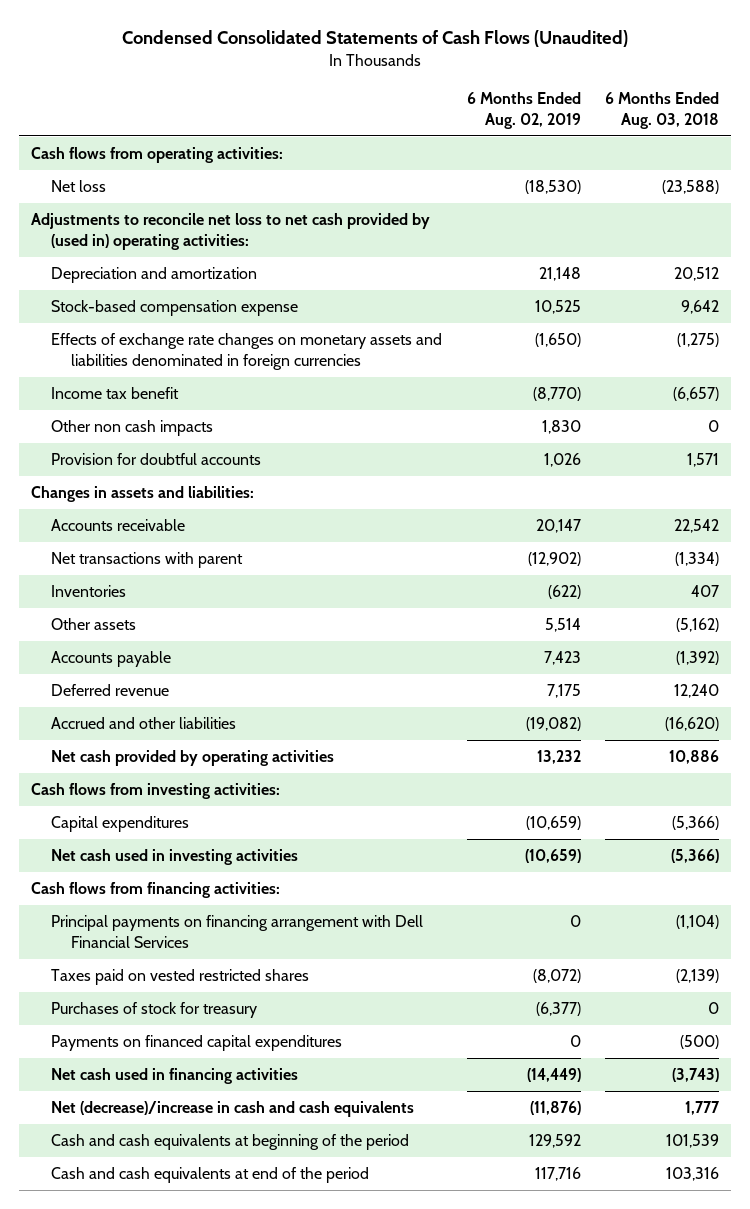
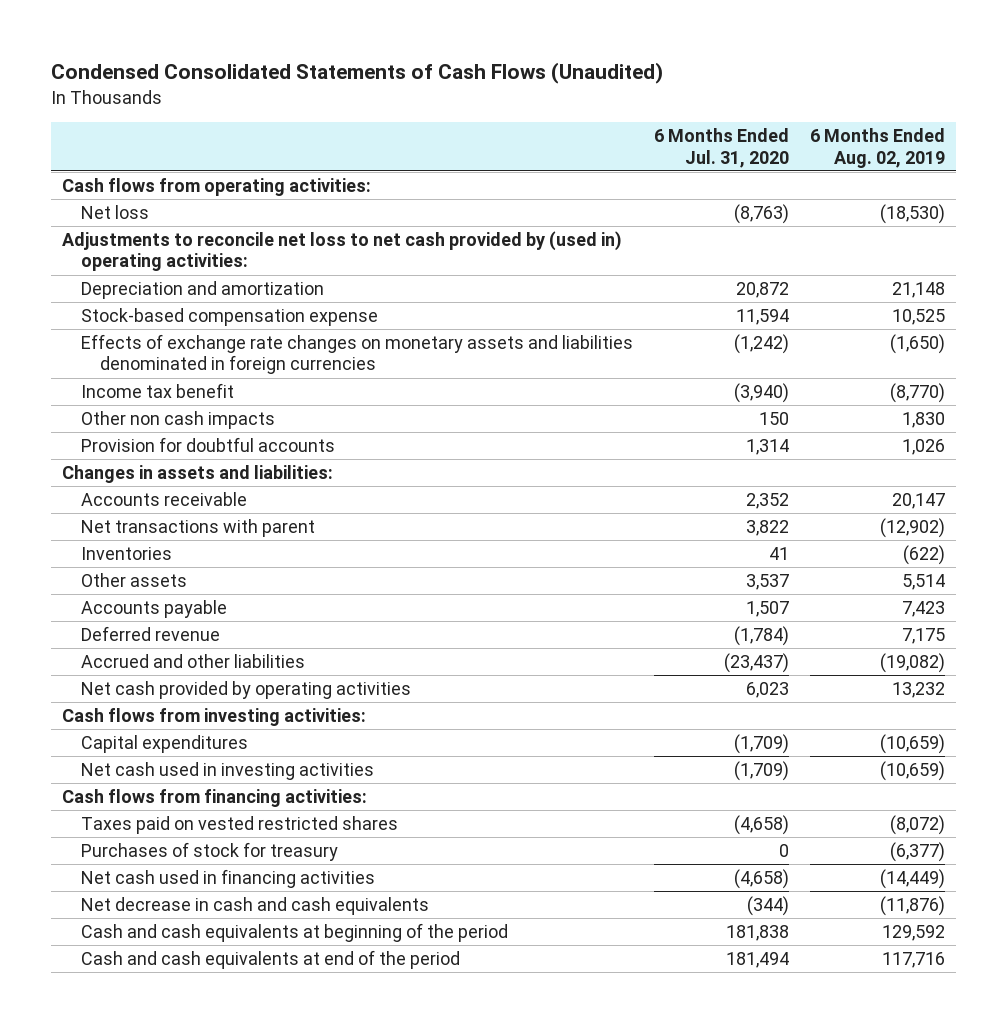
- | 6 Months Ended Aug. 02, 2019 | 6 Months Ended Aug. 03, 2018
+ | 6 Months Ended Jul. 31, 2020 | 6 Months Ended Aug. 02, 2019
- Principal payments on financing arrangement with Dell Financial Services | 0 | (1,104)
- Payments on financed capital expenditures | 0 | (500)
- Net (decrease)/increase in cash and cash equivalents | (11,876) | 1,777
+ Net decrease in cash and cash equivalents | (344) | (11,876)

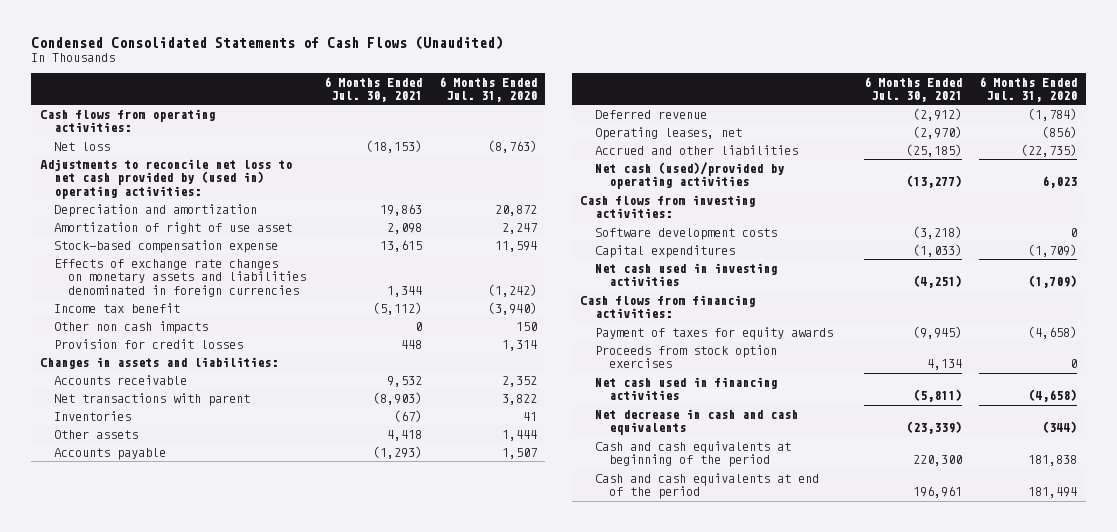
- | 6 Months Ended Jul. 31, 2020 | 6 Months Ended Aug. 02, 2019
+ | 6 Months Ended Jul. 30, 2021 | 6 Months Ended Jul. 31, 2020
+ Amortization of right of use asset | 2,098 | 2,247
- Provision for doubtful accounts | 1,314 | 1,026
+ Provision for credit losses | 448 | 1,314
- Other assets | 3,537 | 5,514
+ Other assets | 4,418 | 1,444
- Accrued and other liabilities | (23,437) | (19,082)
- Net cash provided by operating activities | 6,023 | 13,232
+ Operating leases, net | (2,970) | (856)
+ Accrued and other liabilities | (25,185) | (22,735)
+ Net cash (used)/provided by operating activities | (13,277) | 6,023
+ Software development costs | (3,218) | 0
- Taxes paid on vested restricted shares | (4,658) | (8,072)
- Purchases of stock for treasury | 0 | (6,377)
+ Payment of taxes for equity awards | (9,945) | (4,658)
+ Proceeds from stock option exercises | 4,134 | 0

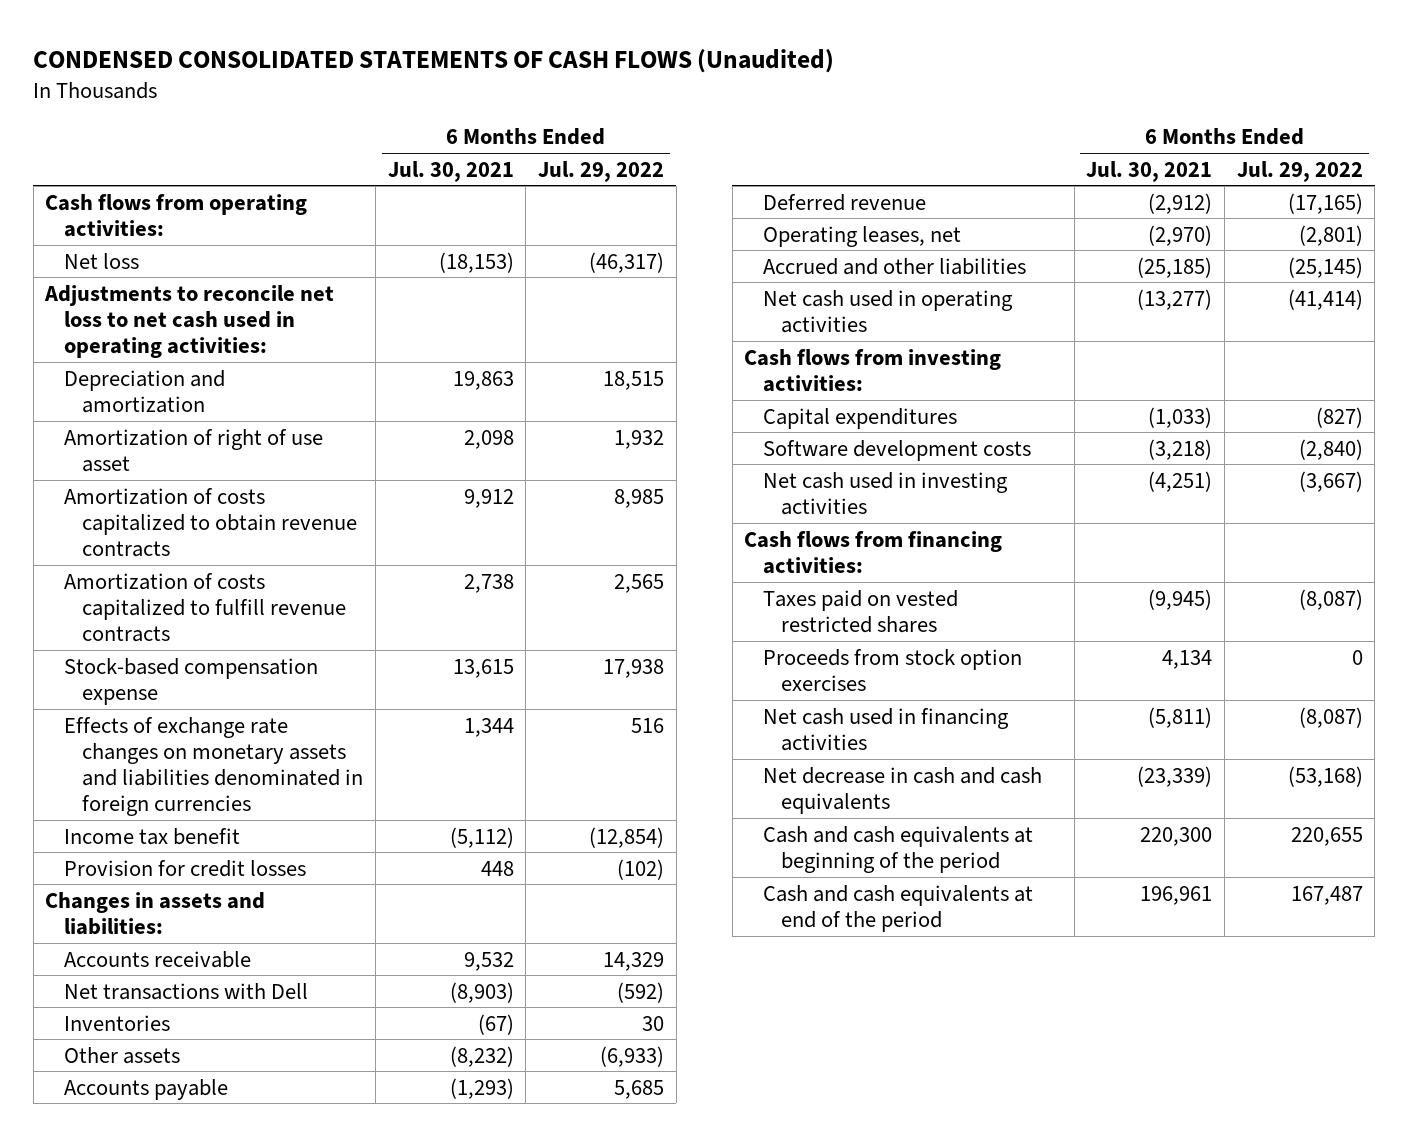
- Condensed Consolidated Statements of Cash Flows (Unaudited)
+ CONDENSED CONSOLIDATED STATEMENTS OF CASH FLOWS (Unaudited)
- | 6 Months Ended Jul. 30, 2021 | 6 Months Ended Jul. 31, 2020
+ | 6 Months Ended Jul. 30, 2021 | 6 Months Ended Jul. 29, 2022
- Adjustments to reconcile net loss to net cash provided by (used in) operating activities:
+ Adjustments to reconcile net loss to net cash used in operating activities:
+ Amortization of costs capitalized to obtain revenue contracts | 9,912 | 8,985
+ Amortization of costs capitalized to fulfill revenue contracts | 2,738 | 2,565
- Other non cash impacts | 0 | 150
- Net transactions with parent | (8,903) | 3,822
+ Net transactions with Dell | (8,903) | (592)
- Other assets | 4,418 | 1,444
+ Other assets | (8,232) | (6,933)
- Net cash (used)/provided by operating activities | (13,277) | 6,023
+ Net cash used in operating activities | (13,277) | (41,414)
moved down: Software development costs | (3,218) | (2,840)
- Payment of taxes for equity awards | (9,945) | (4,658)
+ Taxes paid on vested restricted shares | (9,945) | (8,087)

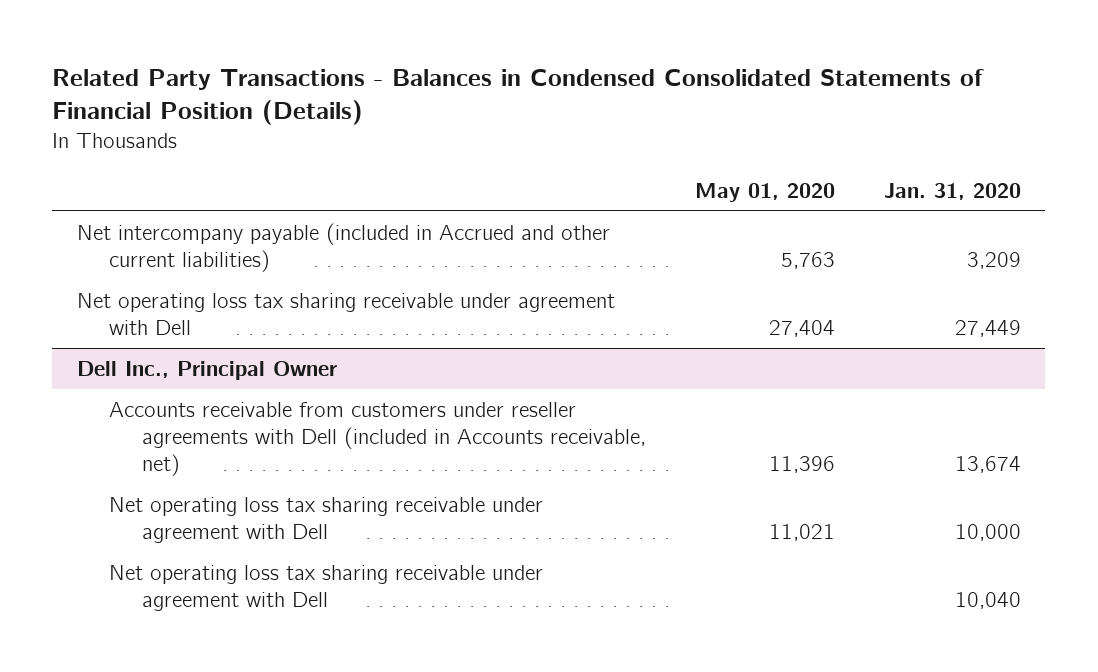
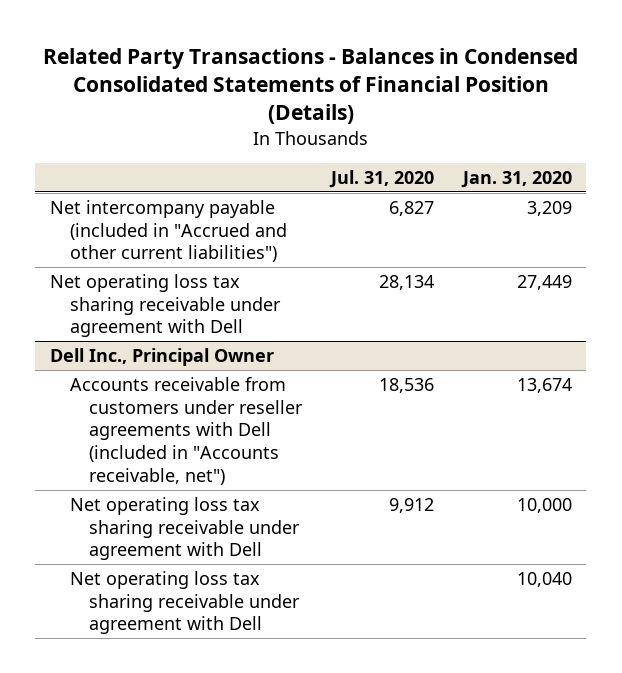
- | May 01, 2020 | Jan. 31, 2020
+ | Jul. 31, 2020 | Jan. 31, 2020
- Net intercompany payable (included in Accrued and other current liabilities) | 5,763 | 3,209
+ Net intercompany payable (included in "Accrued and other current liabilities") | 6,827 | 3,209
@ Dell Inc., Principal Owner
- Accounts receivable from customers under reseller agreements with Dell (included in Accounts receivable, net) | 11,396 | 13,674
+ Accounts receivable from customers under reseller agreements with Dell (included in "Accounts receivable, net") | 18,536 | 13,674

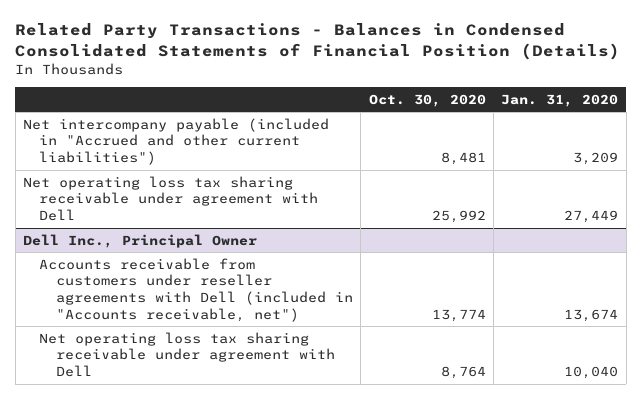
- | Jul. 31, 2020 | Jan. 31, 2020
+ | Oct. 30, 2020 | Jan. 31, 2020
@ Dell Inc., Principal Owner
- Net operating loss tax sharing receivable under agreement with Dell | 9,912 | 10,000

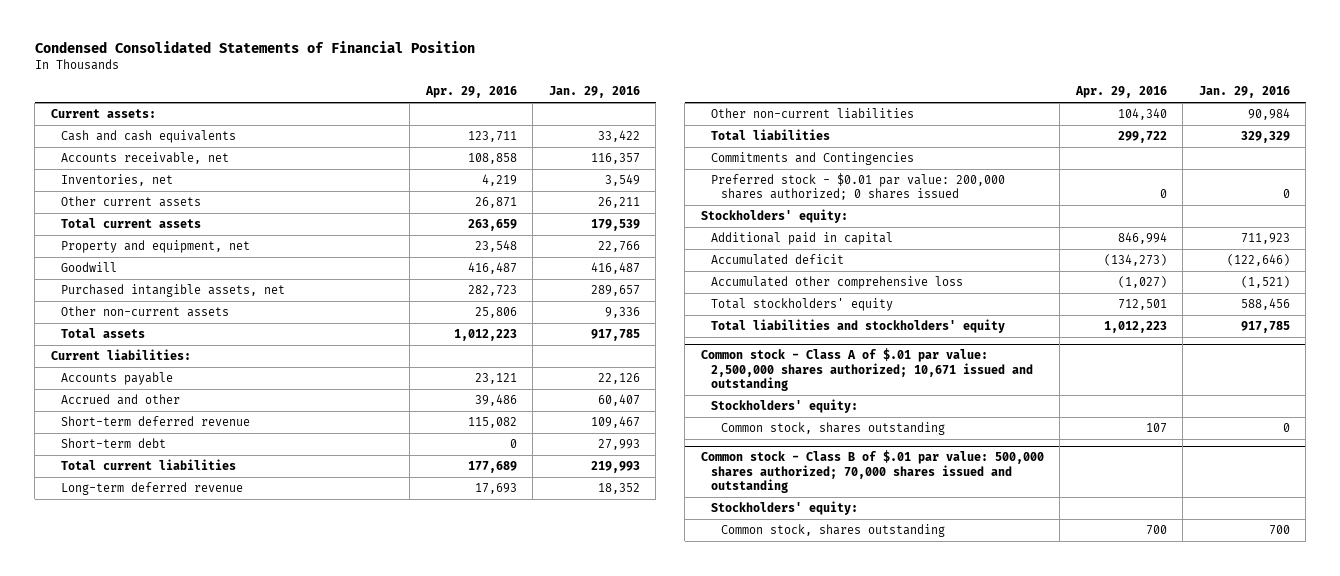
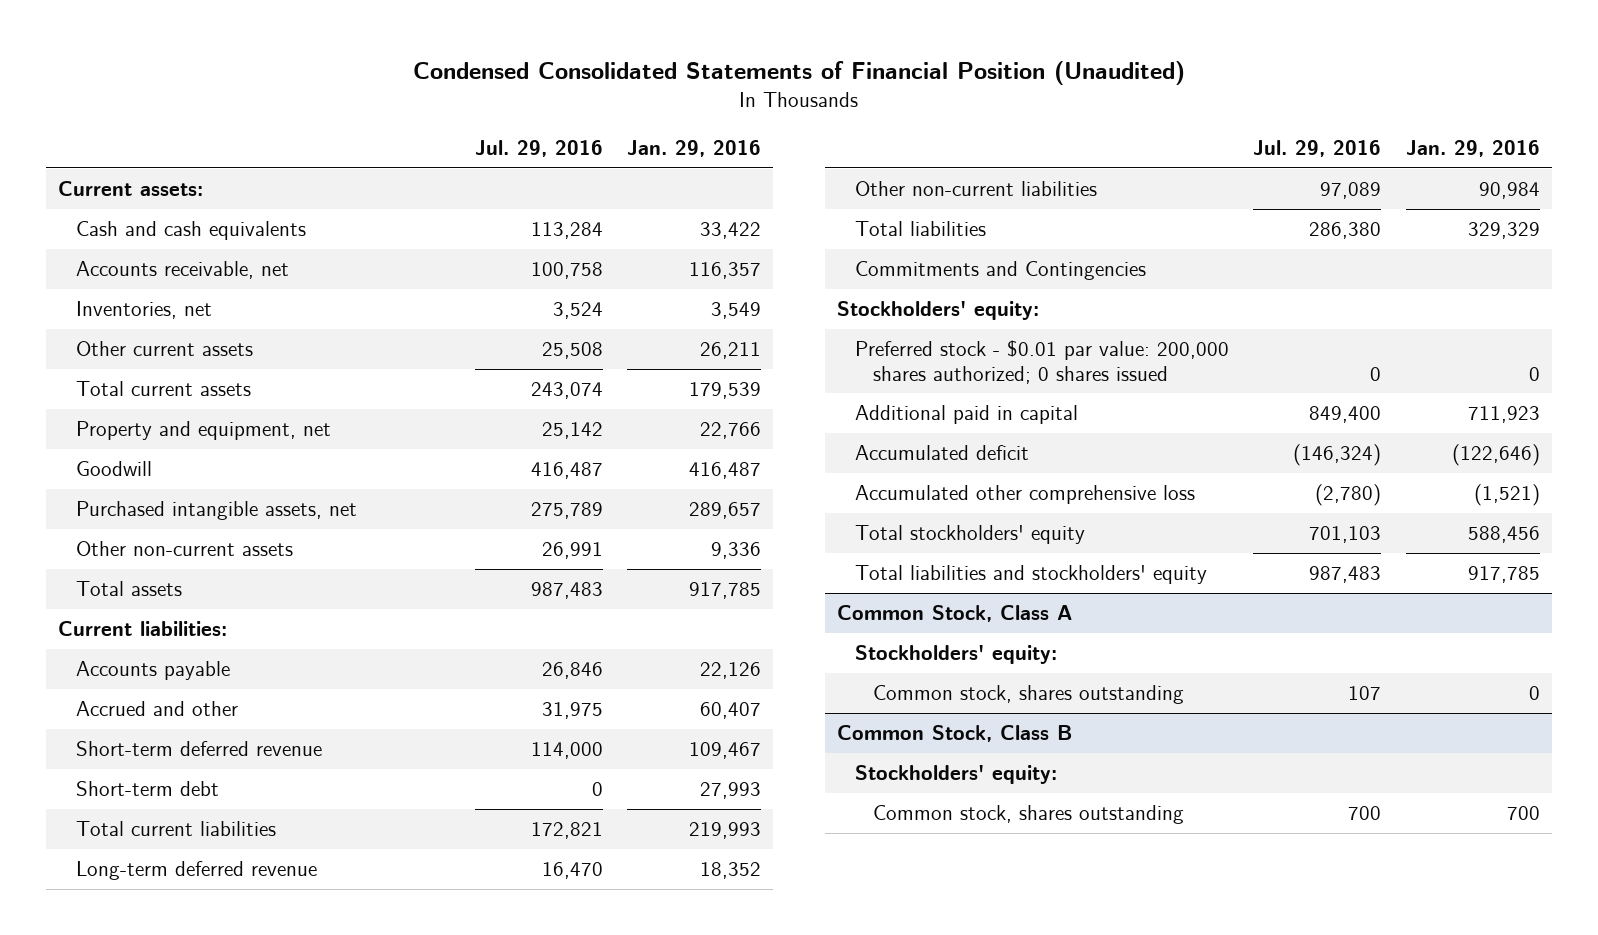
- Condensed Consolidated Statements of Financial Position
+ Condensed Consolidated Statements of Financial Position (Unaudited)
- | Apr. 29, 2016 | Jan. 29, 2016
+ | Jul. 29, 2016 | Jan. 29, 2016
moved down: Preferred stock - $0.01 par value: 200,000 shares authorized; 0 shares issued | 0 | 0
- Common stock - Class A of $.01 par value: 2,500,000 shares authorized; 10,671 issued and outstanding
+ Common Stock, Class A
- Common stock - Class B of $.01 par value: 500,000 shares authorized; 70,000 shares issued and outstanding
+ Common Stock, Class B

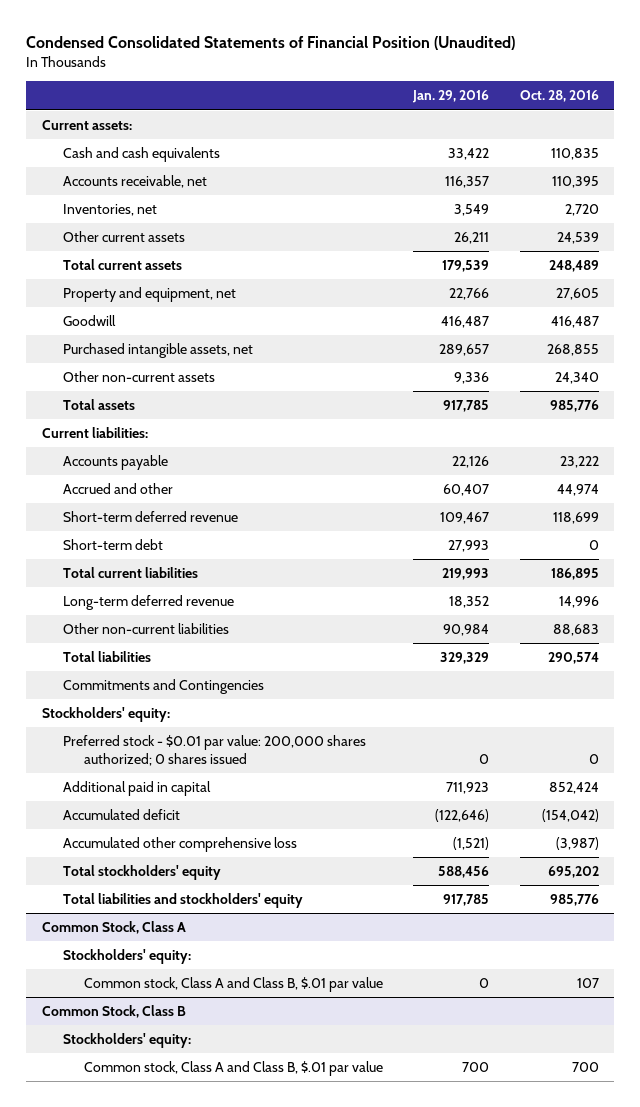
- | Jul. 29, 2016 | Jan. 29, 2016
+ | Jan. 29, 2016 | Oct. 28, 2016
@ Common Stock, Class A
- Common stock, shares outstanding | 107 | 0
+ Common stock, Class A and Class B, $.01 par value | 0 | 107
@ Common Stock, Class B
- Common stock, shares outstanding | 700 | 700
+ Common stock, Class A and Class B, $.01 par value | 700 | 700

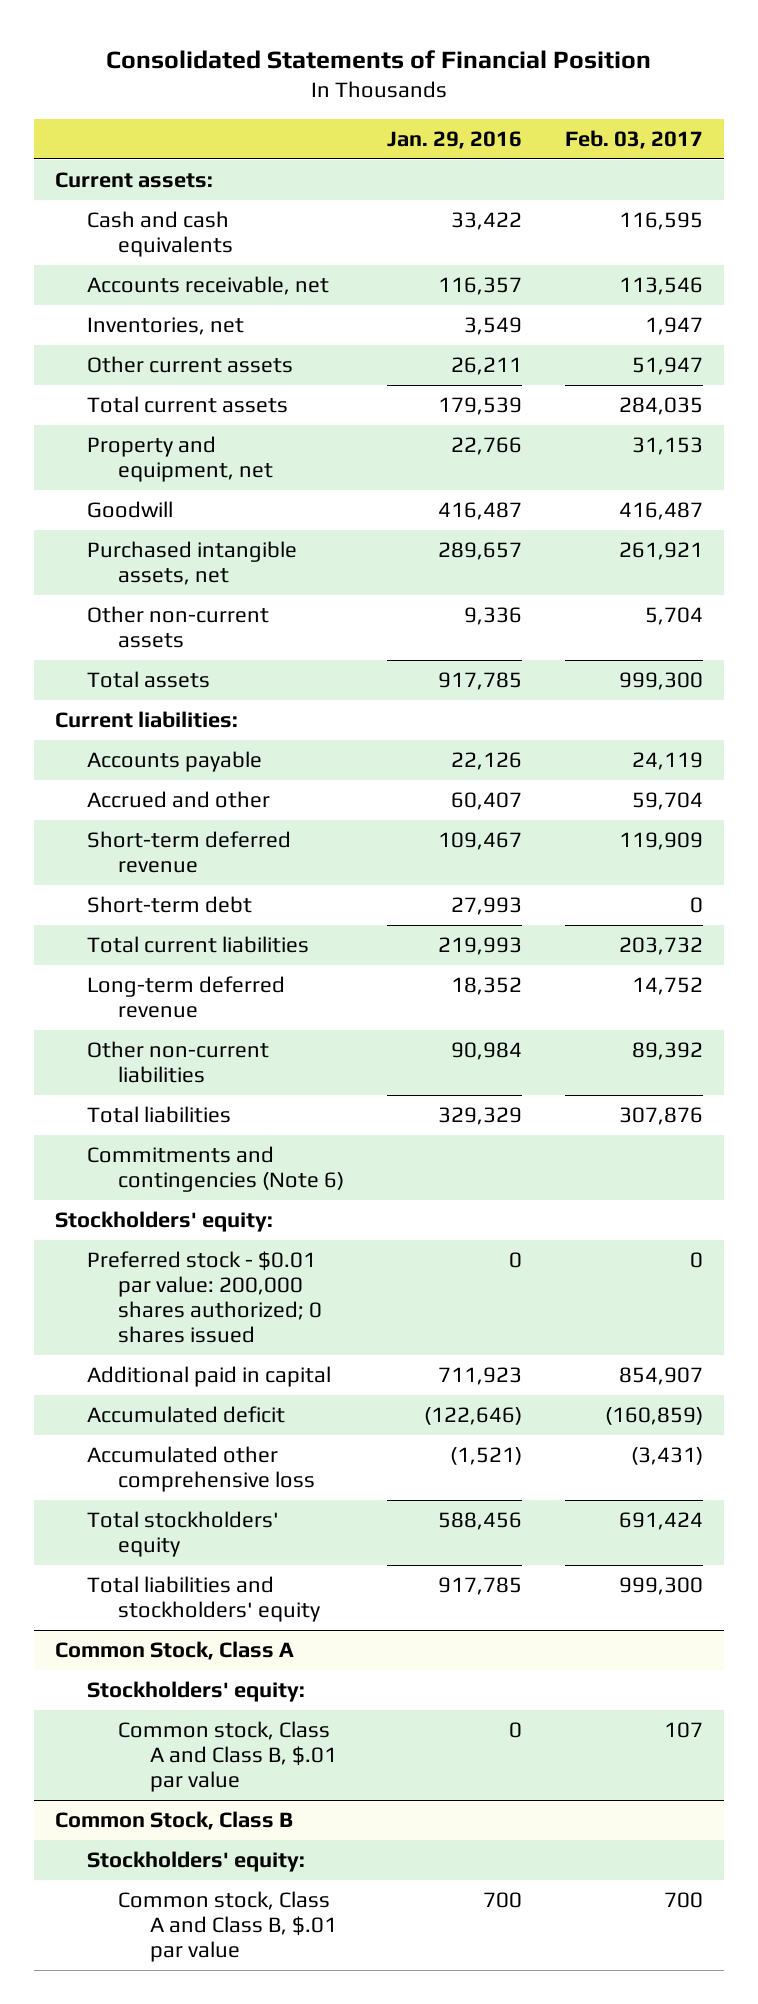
- Condensed Consolidated Statements of Financial Position (Unaudited)
+ Consolidated Statements of Financial Position
- | Jan. 29, 2016 | Oct. 28, 2016
+ | Jan. 29, 2016 | Feb. 03, 2017
- Commitments and Contingencies
+ Commitments and contingencies (Note 6)

